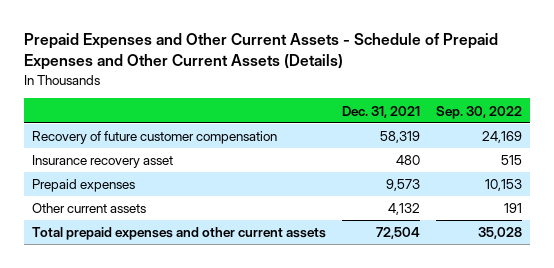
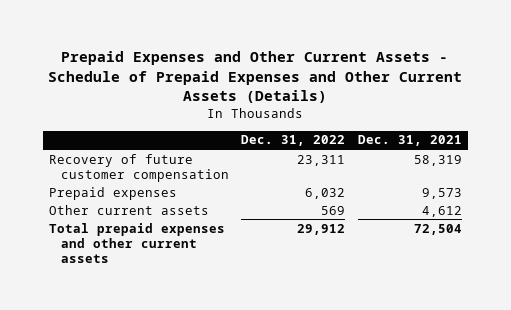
- | Dec. 31, 2021 | Sep. 30, 2022
+ | Dec. 31, 2022 | Dec. 31, 2021
- Insurance recovery asset | 480 | 515
- Other current assets | 4,132 | 191
+ Other current assets | 569 | 4,612

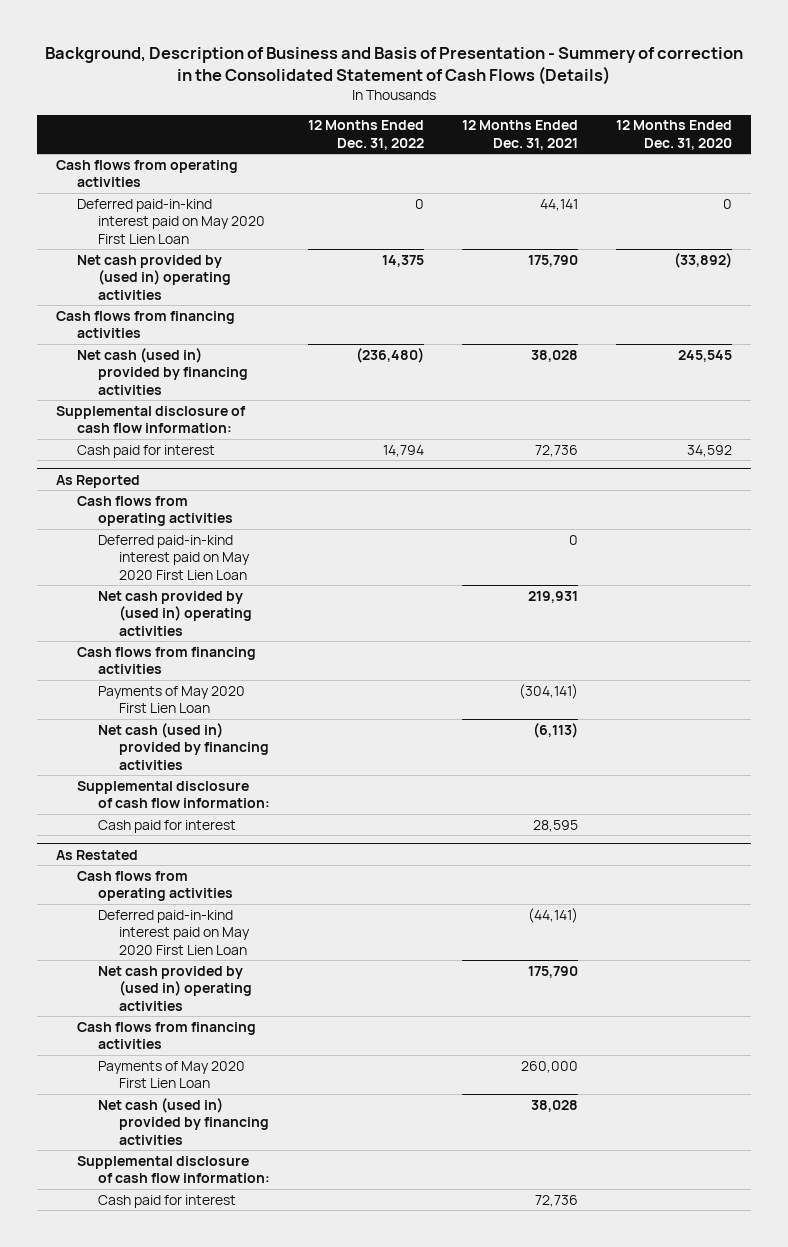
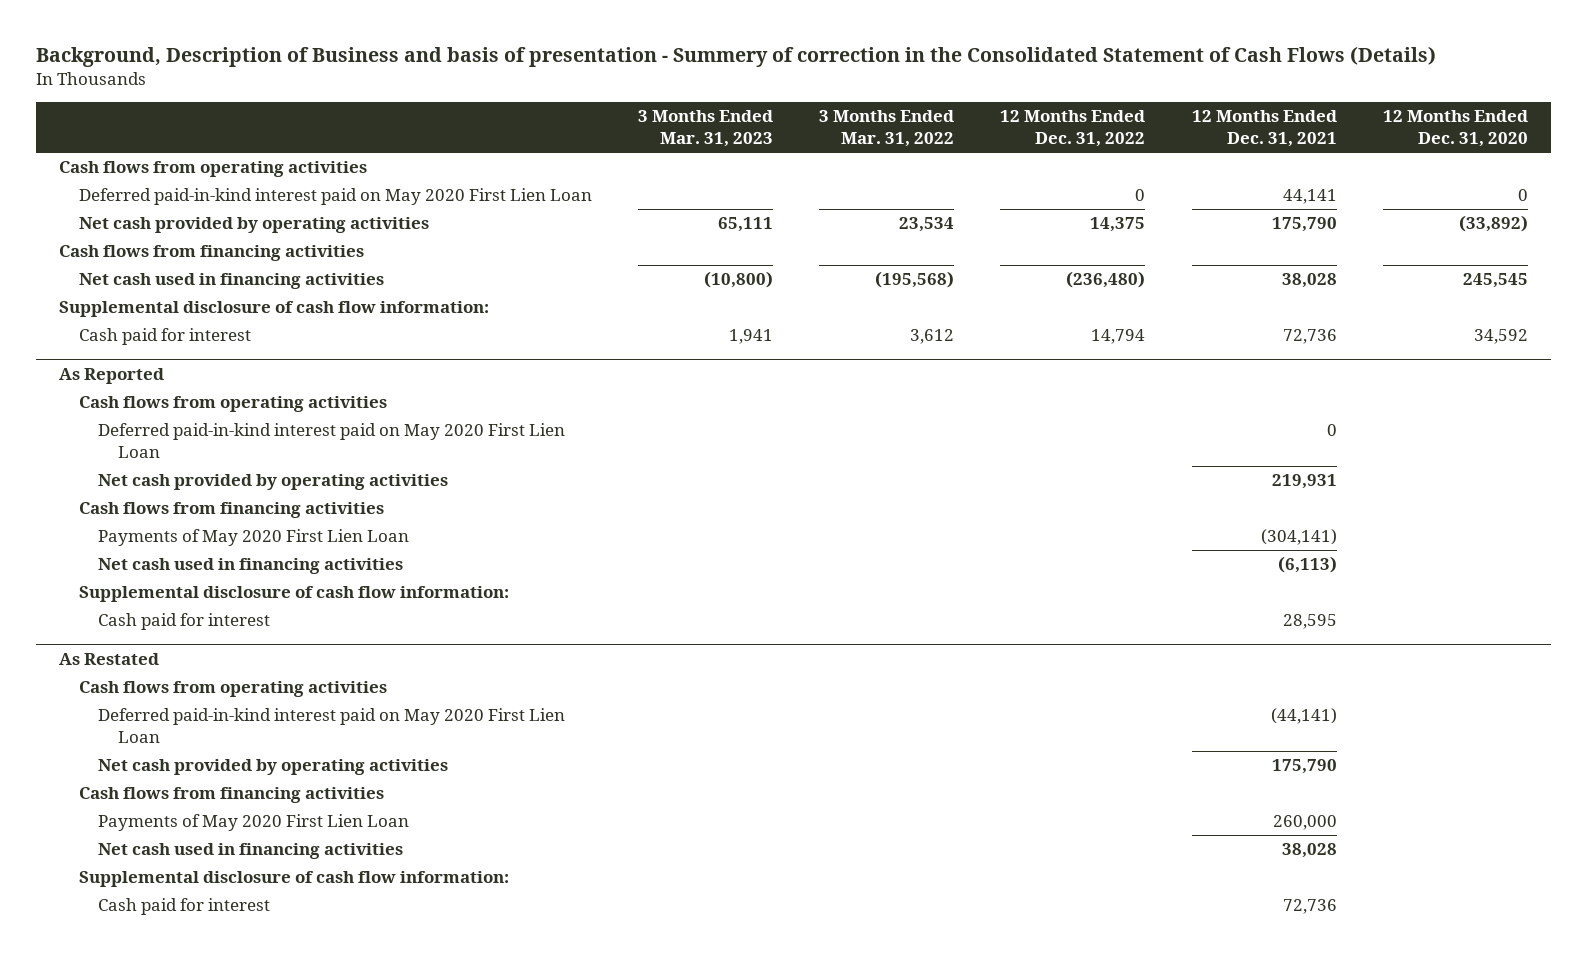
- Background, Description of Business and Basis of Presentation - Summery of correction in the Consolidated Statement of Cash Flows (Details)
+ Background, Description of Business and basis of presentation - Summery of correction in the Consolidated Statement of Cash Flows (Details)
- | 12 Months Ended Dec. 31, 2022 | 12 Months Ended Dec. 31, 2021 | 12 Months Ended Dec. 31, 2020
+ | 3 Months Ended Mar. 31, 2023 | 3 Months Ended Mar. 31, 2022 | 12 Months Ended Dec. 31, 2022 | 12 Months Ended Dec. 31, 2021 | 12 Months Ended Dec. 31, 2020
- Net cash provided by (used in) operating activities | 14,375 | 175,790 | (33,892)
+ Net cash provided by operating activities | 65,111 | 23,534 | 14,375 | 175,790 | (33,892)
- Net cash (used in) provided by financing activities | (236,480) | 38,028 | 245,545
+ Net cash used in financing activities | (10,800) | (195,568) | (236,480) | 38,028 | 245,545
@ As Reported
- Net cash provided by (used in) operating activities | | 219,931 |
+ Net cash provided by operating activities | | | | 219,931 |
- Net cash (used in) provided by financing activities | | (6,113) |
+ Net cash used in financing activities | | | | (6,113) |
@ As Restated
- Net cash provided by (used in) operating activities | | 175,790 |
+ Net cash provided by operating activities | | | | 175,790 |
- Net cash (used in) provided by financing activities | | 38,028 |
+ Net cash used in financing activities | | | | 38,028 |

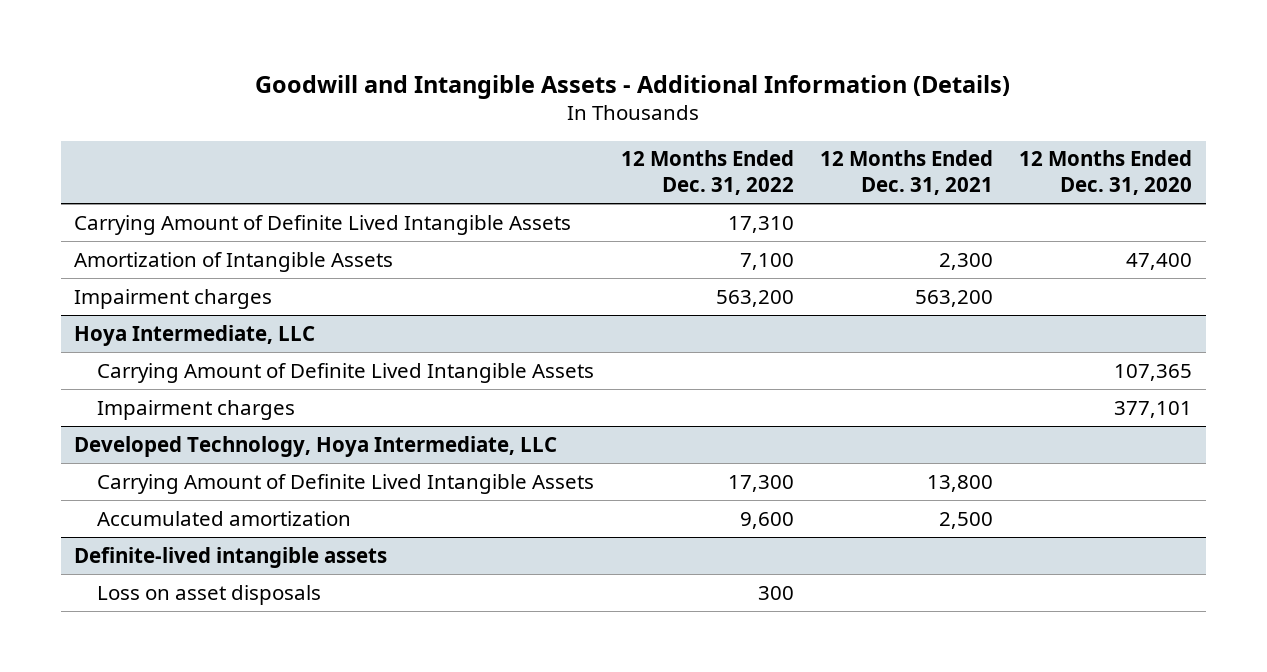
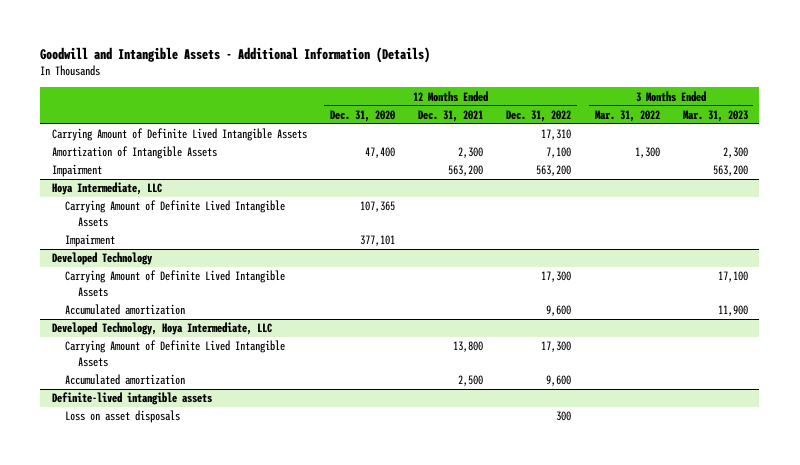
- | 12 Months Ended Dec. 31, 2022 | 12 Months Ended Dec. 31, 2021 | 12 Months Ended Dec. 31, 2020
+ | 12 Months Ended Dec. 31, 2020 | 12 Months Ended Dec. 31, 2021 | 12 Months Ended Dec. 31, 2022 | 3 Months Ended Mar. 31, 2022 | 3 Months Ended Mar. 31, 2023
- Impairment charges | 563,200 | 563,200 |
+ Impairment | | 563,200 | 563,200 | | 563,200
@ Hoya Intermediate, LLC
- Impairment charges | | | 377,101
+ Impairment | 377,101 | | | |
+ Developed Technology
+ Carrying Amount of Definite Lived Intangible Assets | | | 17,300 | | 17,100
+ Accumulated amortization | | | 9,600 | | 11,900

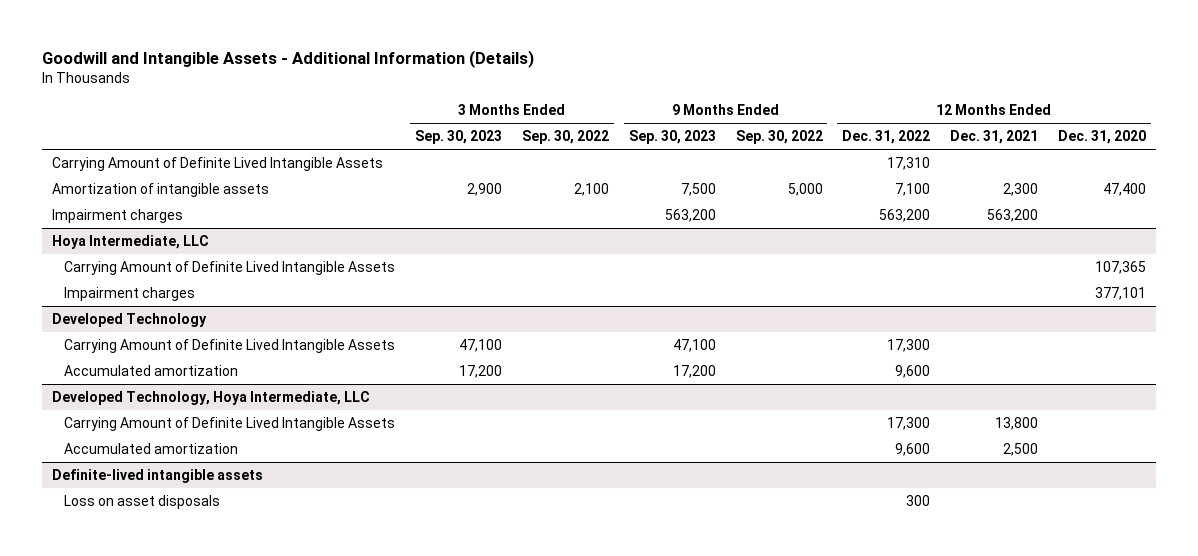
- | 12 Months Ended Dec. 31, 2020 | 12 Months Ended Dec. 31, 2021 | 12 Months Ended Dec. 31, 2022 | 3 Months Ended Mar. 31, 2022 | 3 Months Ended Mar. 31, 2023
+ | 3 Months Ended Sep. 30, 2023 | 3 Months Ended Sep. 30, 2022 | 9 Months Ended Sep. 30, 2023 | 9 Months Ended Sep. 30, 2022 | 12 Months Ended Dec. 31, 2022 | 12 Months Ended Dec. 31, 2021 | 12 Months Ended Dec. 31, 2020
- Amortization of Intangible Assets | 47,400 | 2,300 | 7,100 | 1,300 | 2,300
- Impairment | | 563,200 | 563,200 | | 563,200
+ Amortization of intangible assets | 2,900 | 2,100 | 7,500 | 5,000 | 7,100 | 2,300 | 47,400
+ Impairment charges | | | 563,200 | | 563,200 | 563,200 |
@ Hoya Intermediate, LLC
- Impairment | 377,101 | | | |
+ Impairment charges | | | | | | | 377,101

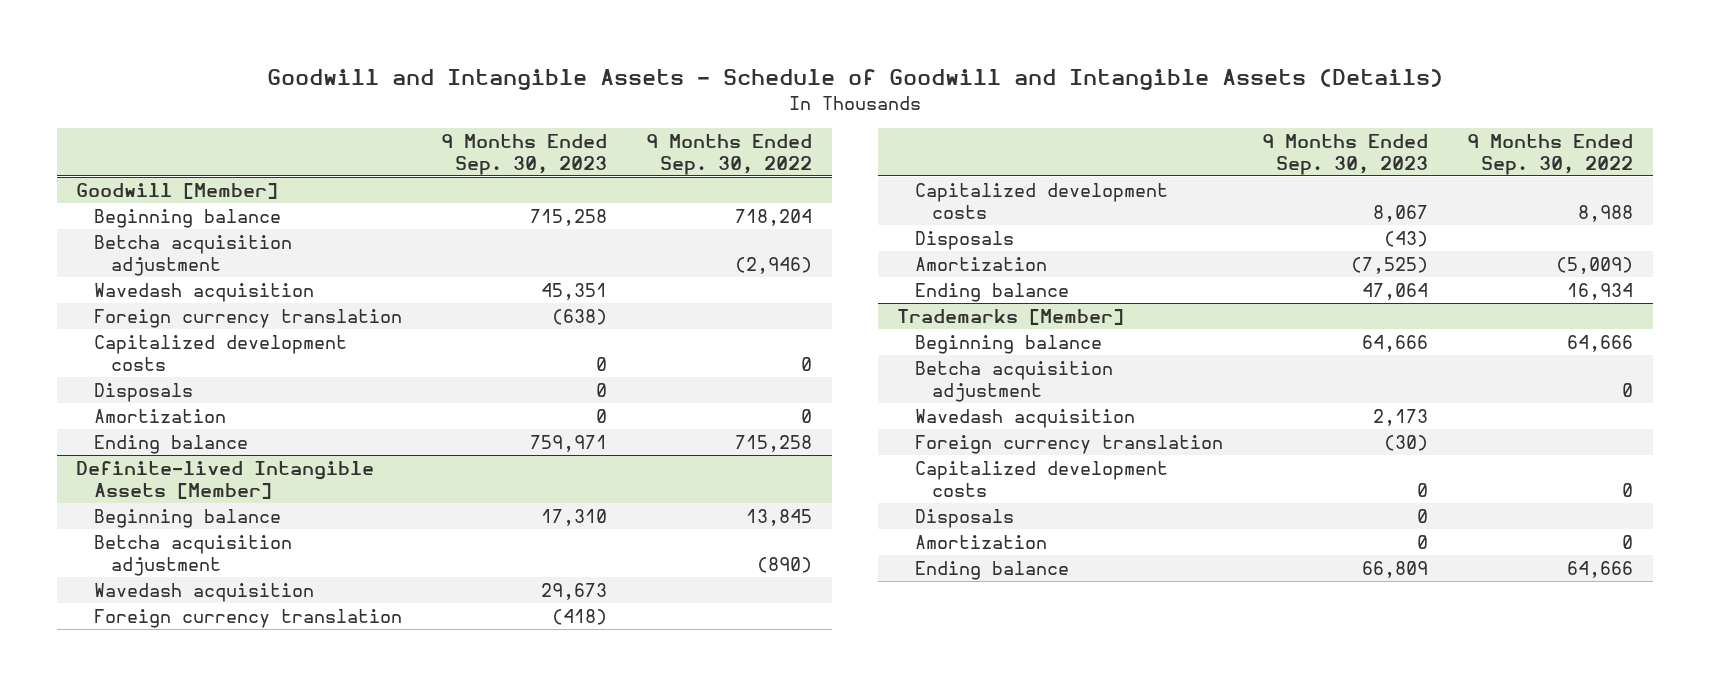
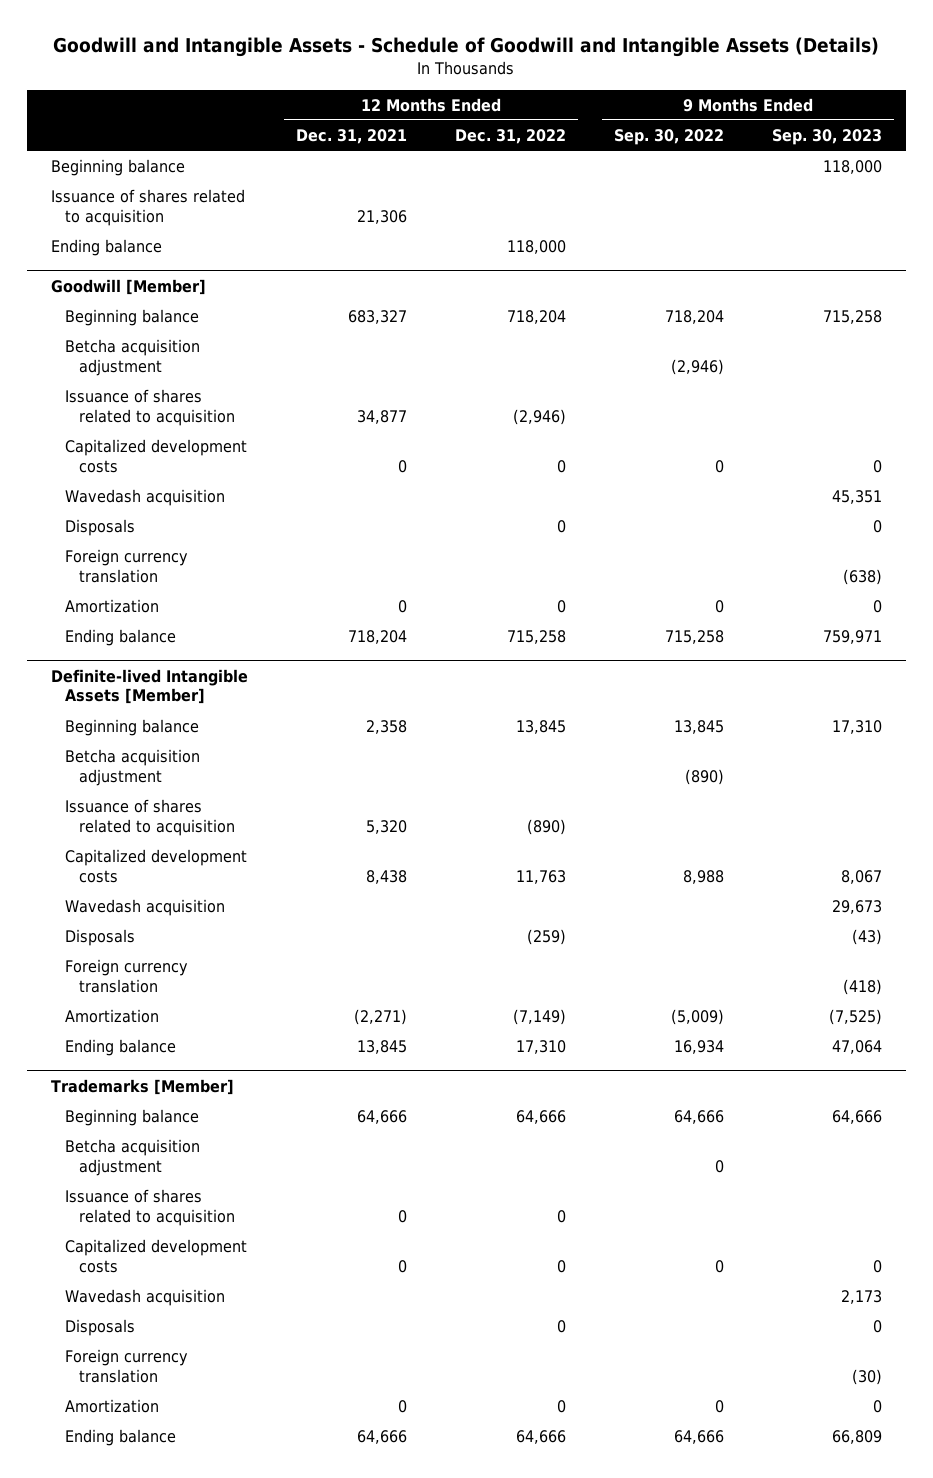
- | 9 Months Ended Sep. 30, 2023 | 9 Months Ended Sep. 30, 2022
+ | 12 Months Ended Dec. 31, 2021 | 12 Months Ended Dec. 31, 2022 | 9 Months Ended Sep. 30, 2022 | 9 Months Ended Sep. 30, 2023
+ Beginning balance | | | | 118,000
+ Issuance of shares related to acquisition | 21,306 | | |
+ Ending balance | | 118,000 | |
@ Goodwill [Member]
+ Issuance of shares related to acquisition | 34,877 | (2,946) | |
moved down: Wavedash acquisition | | | | 45,351
moved down: Foreign currency translation | | | | (638)
@ Definite-lived Intangible Assets [Member]
+ Issuance of shares related to acquisition | 5,320 | (890) | |
moved down: Wavedash acquisition | | | | 29,673
moved down: Foreign currency translation | | | | (418)
@ Trademarks [Member]
+ Issuance of shares related to acquisition | 0 | 0 | |
moved down: Wavedash acquisition | | | | 2,173
moved down: Foreign currency translation | | | | (30)

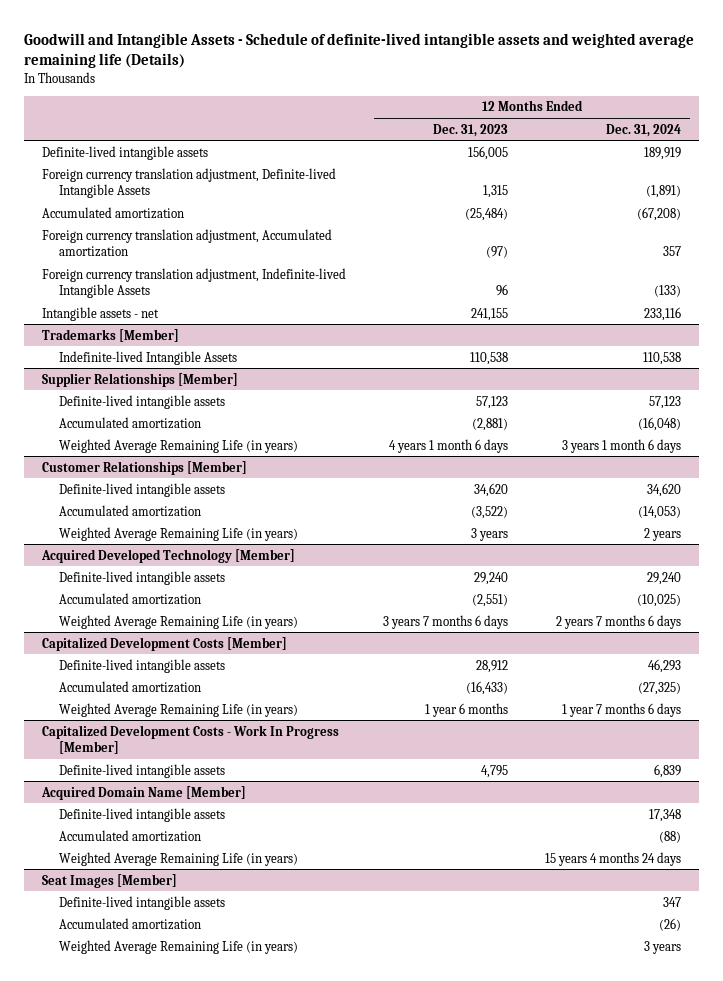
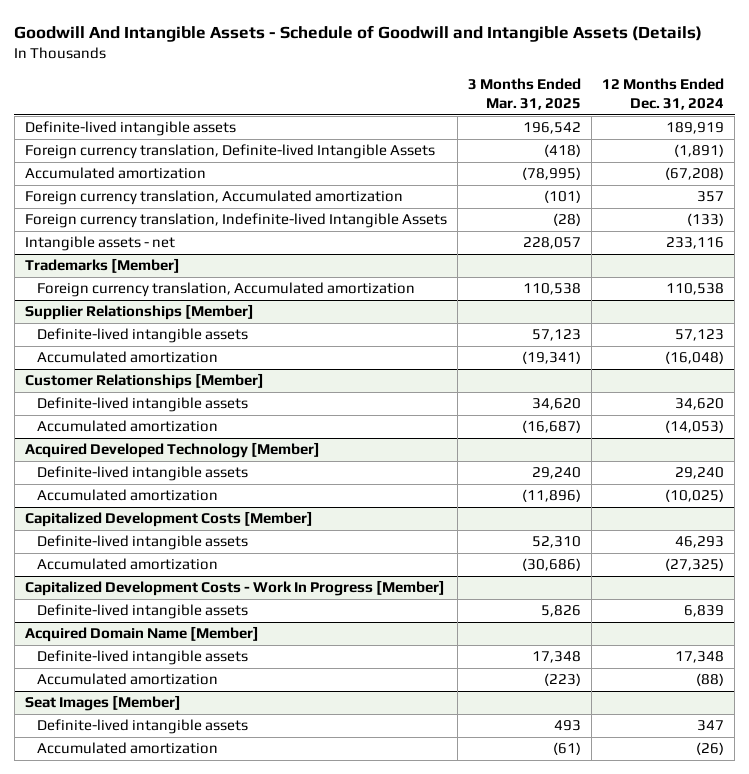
- Goodwill and Intangible Assets - Schedule of definite-lived intangible assets and weighted average remaining life (Details)
+ Goodwill And Intangible Assets - Schedule of Goodwill and Intangible Assets (Details)
- | 12 Months Ended Dec. 31, 2023 | 12 Months Ended Dec. 31, 2024
+ | 3 Months Ended Mar. 31, 2025 | 12 Months Ended Dec. 31, 2024
- Foreign currency translation adjustment, Definite-lived Intangible Assets | 1,315 | (1,891)
+ Foreign currency translation, Definite-lived Intangible Assets | (418) | (1,891)
- Foreign currency translation adjustment, Accumulated amortization | (97) | 357
- Foreign currency translation adjustment, Indefinite-lived Intangible Assets | 96 | (133)
+ Foreign currency translation, Accumulated amortization | (101) | 357
+ Foreign currency translation, Indefinite-lived Intangible Assets | (28) | (133)
@ Trademarks [Member]
- Indefinite-lived Intangible Assets | 110,538 | 110,538
+ Foreign currency translation, Accumulated amortization | 110,538 | 110,538
@ Supplier Relationships [Member]
- Weighted Average Remaining Life (in years) | 4 years 1 month 6 days | 3 years 1 month 6 days
@ Customer Relationships [Member]
- Weighted Average Remaining Life (in years) | 3 years | 2 years
@ Acquired Developed Technology [Member]
- Weighted Average Remaining Life (in years) | 3 years 7 months 6 days | 2 years 7 months 6 days
@ Capitalized Development Costs [Member]
- Weighted Average Remaining Life (in years) | 1 year 6 months | 1 year 7 months 6 days
@ Acquired Domain Name [Member]
- Weighted Average Remaining Life (in years) | | 15 years 4 months 24 days
@ Seat Images [Member]
- Weighted Average Remaining Life (in years) | | 3 years

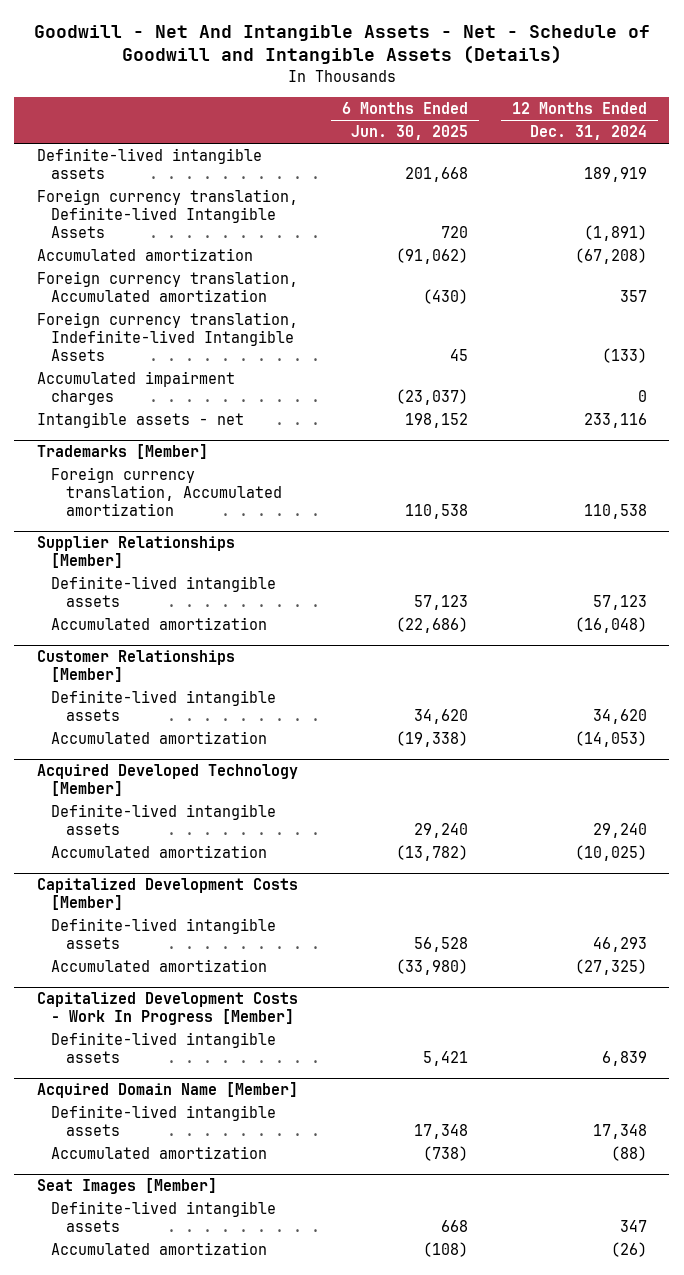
- Goodwill And Intangible Assets - Schedule of Goodwill and Intangible Assets (Details)
+ Goodwill - Net And Intangible Assets - Net - Schedule of Goodwill and Intangible Assets (Details)
- | 3 Months Ended Mar. 31, 2025 | 12 Months Ended Dec. 31, 2024
+ | 6 Months Ended Jun. 30, 2025 | 12 Months Ended Dec. 31, 2024
+ Accumulated impairment charges | (23,037) | 0

